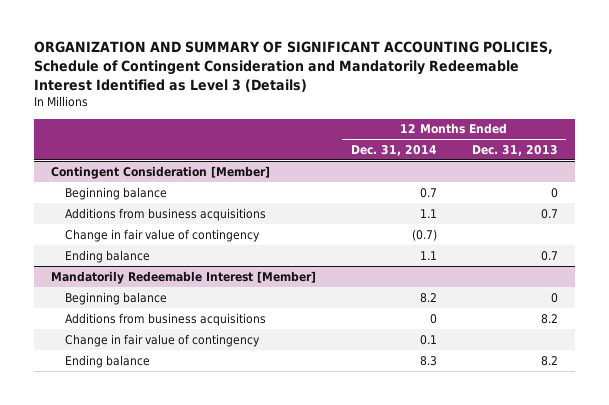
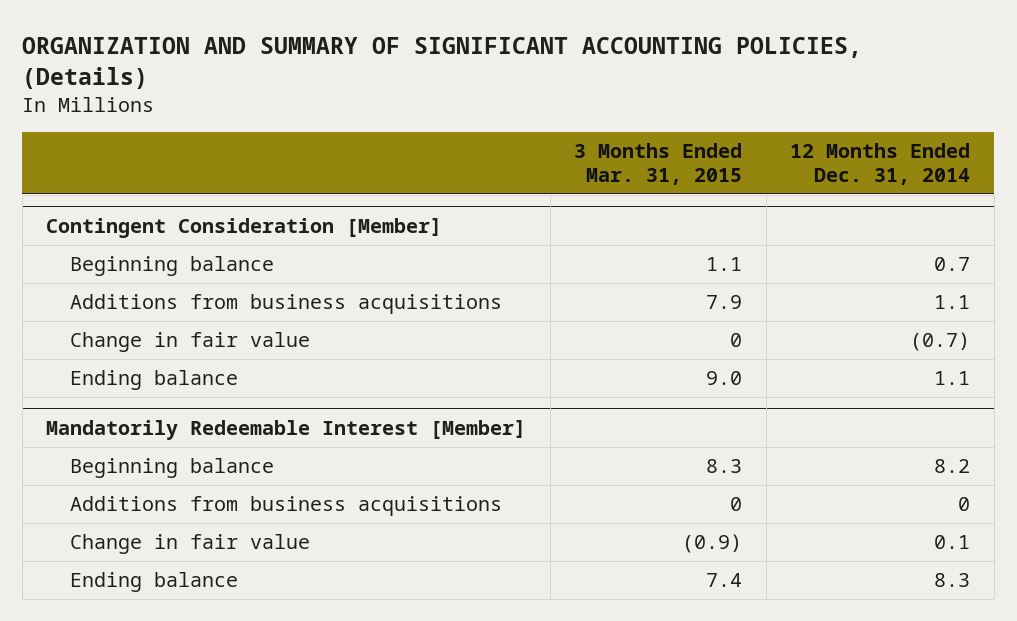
- ORGANIZATION AND SUMMARY OF SIGNIFICANT ACCOUNTING POLICIES, Schedule of Contingent Consideration and Mandatorily Redeemable Interest Identified as Level 3 (Details)
+ ORGANIZATION AND SUMMARY OF SIGNIFICANT ACCOUNTING POLICIES, (Details)
- | 12 Months Ended Dec. 31, 2014 | 12 Months Ended Dec. 31, 2013
+ | 3 Months Ended Mar. 31, 2015 | 12 Months Ended Dec. 31, 2014
@ Contingent Consideration [Member]
- Change in fair value of contingency | (0.7) |
+ Change in fair value | 0 | (0.7)
@ Mandatorily Redeemable Interest [Member]
- Change in fair value of contingency | 0.1 |
+ Change in fair value | (0.9) | 0.1

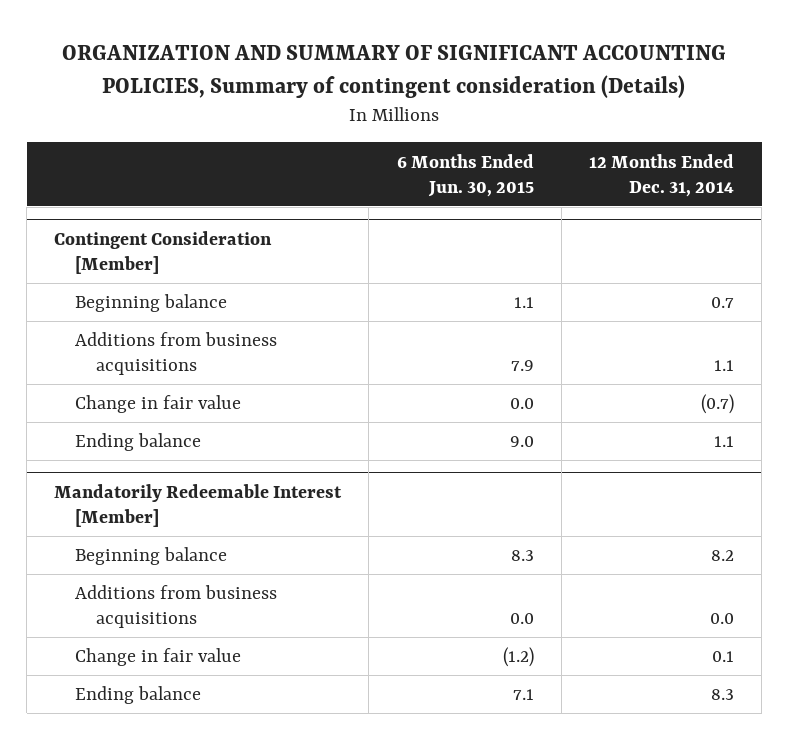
- ORGANIZATION AND SUMMARY OF SIGNIFICANT ACCOUNTING POLICIES, (Details)
+ ORGANIZATION AND SUMMARY OF SIGNIFICANT ACCOUNTING POLICIES, Summary of contingent consideration (Details)
- | 3 Months Ended Mar. 31, 2015 | 12 Months Ended Dec. 31, 2014
+ | 6 Months Ended Jun. 30, 2015 | 12 Months Ended Dec. 31, 2014
@ Mandatorily Redeemable Interest [Member]
- Additions from business acquisitions | 0 | 0
+ Additions from business acquisitions | 0.0 | 0.0

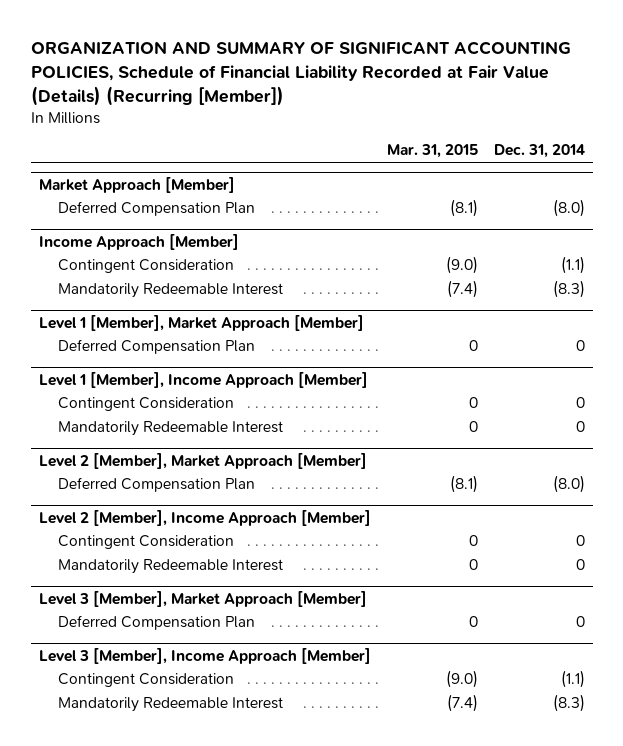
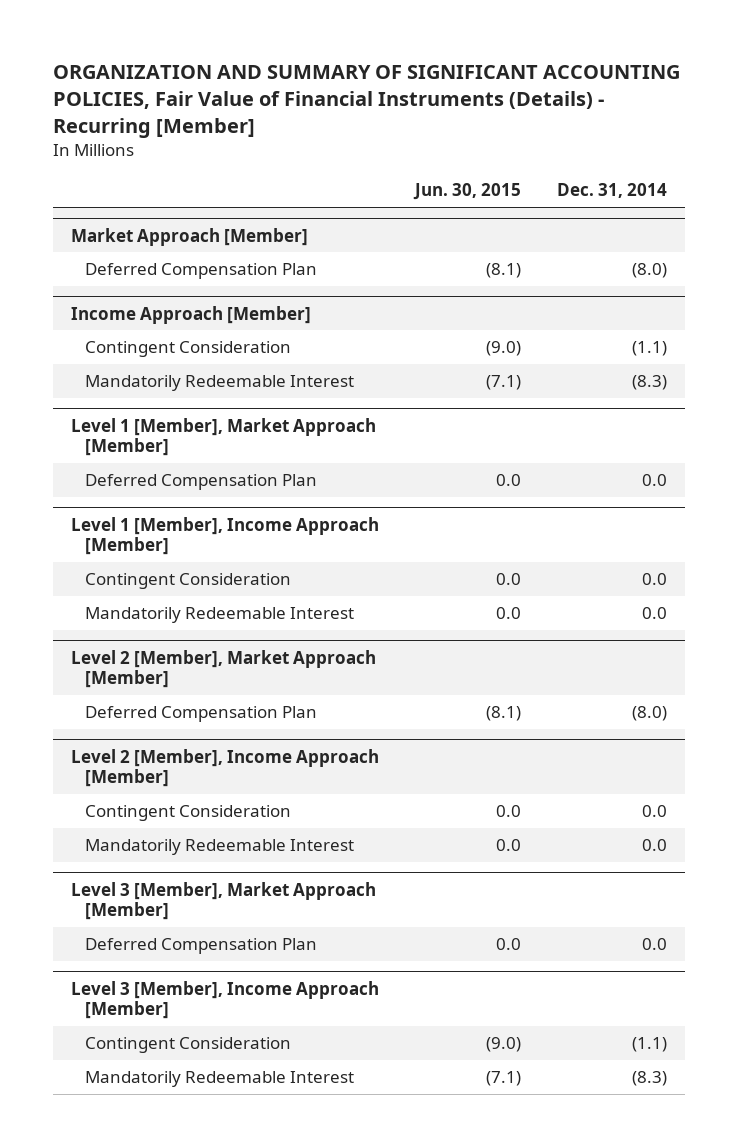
- ORGANIZATION AND SUMMARY OF SIGNIFICANT ACCOUNTING POLICIES, Schedule of Financial Liability Recorded at Fair Value (Details) (Recurring [Member])
+ ORGANIZATION AND SUMMARY OF SIGNIFICANT ACCOUNTING POLICIES, Fair Value of Financial Instruments (Details) - Recurring [Member]
- | Mar. 31, 2015 | Dec. 31, 2014
+ | Jun. 30, 2015 | Dec. 31, 2014
@ Level 1 [Member], Market Approach [Member]
- Deferred Compensation Plan | 0 | 0
+ Deferred Compensation Plan | 0.0 | 0.0
@ Level 1 [Member], Income Approach [Member]
- Contingent Consideration | 0 | 0
- Mandatorily Redeemable Interest | 0 | 0
+ Contingent Consideration | 0.0 | 0.0
+ Mandatorily Redeemable Interest | 0.0 | 0.0
@ Level 2 [Member], Income Approach [Member]
- Contingent Consideration | 0 | 0
- Mandatorily Redeemable Interest | 0 | 0
+ Contingent Consideration | 0.0 | 0.0
+ Mandatorily Redeemable Interest | 0.0 | 0.0
@ Level 3 [Member], Market Approach [Member]
- Deferred Compensation Plan | 0 | 0
+ Deferred Compensation Plan | 0.0 | 0.0

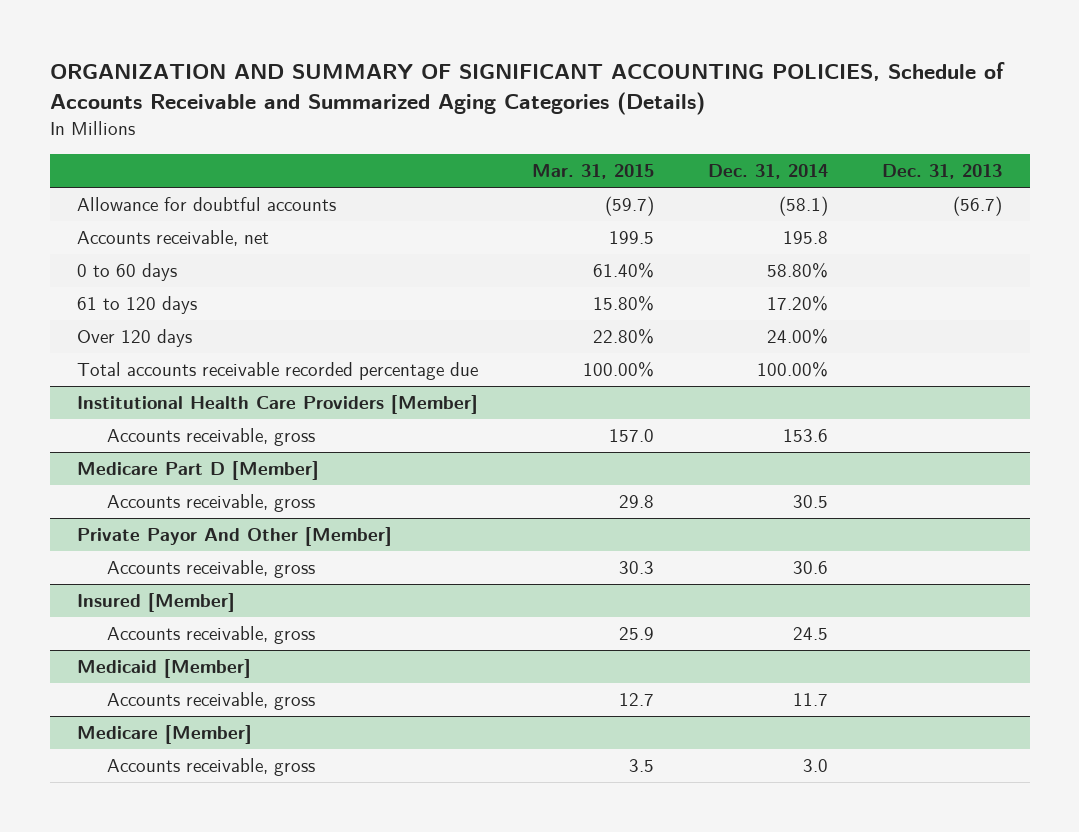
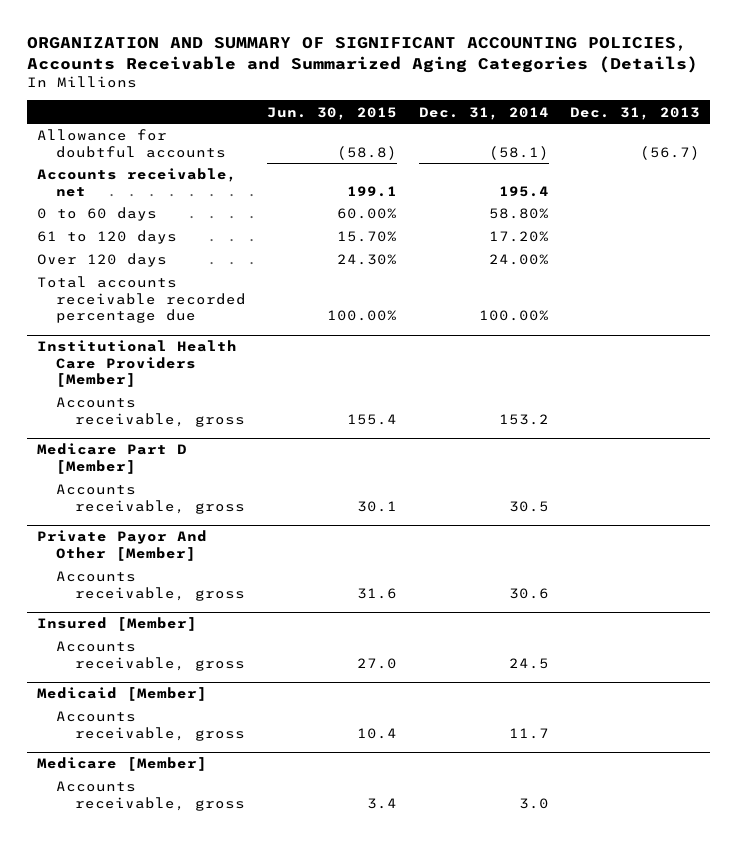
- ORGANIZATION AND SUMMARY OF SIGNIFICANT ACCOUNTING POLICIES, Schedule of Accounts Receivable and Summarized Aging Categories (Details)
+ ORGANIZATION AND SUMMARY OF SIGNIFICANT ACCOUNTING POLICIES, Accounts Receivable and Summarized Aging Categories (Details)
- | Mar. 31, 2015 | Dec. 31, 2014 | Dec. 31, 2013
+ | Jun. 30, 2015 | Dec. 31, 2014 | Dec. 31, 2013
- Accounts receivable, net | 199.5 | 195.8 |
+ Accounts receivable, net | 199.1 | 195.4 |
@ Institutional Health Care Providers [Member]
- Accounts receivable, gross | 157.0 | 153.6 |
+ Accounts receivable, gross | 155.4 | 153.2 |

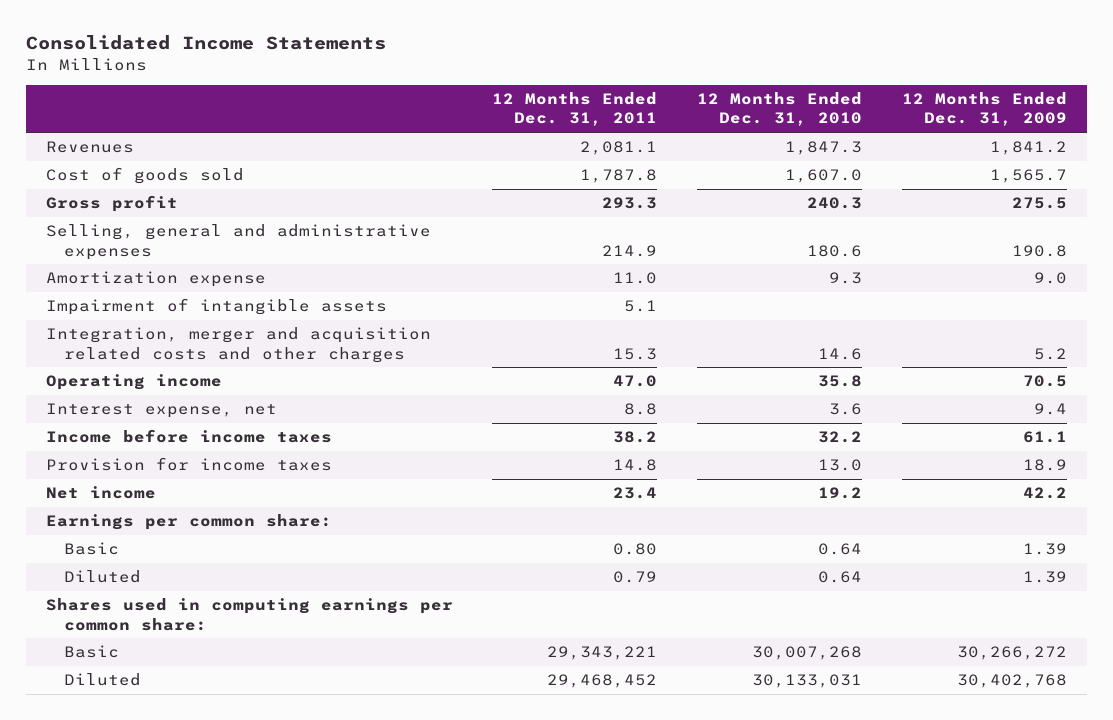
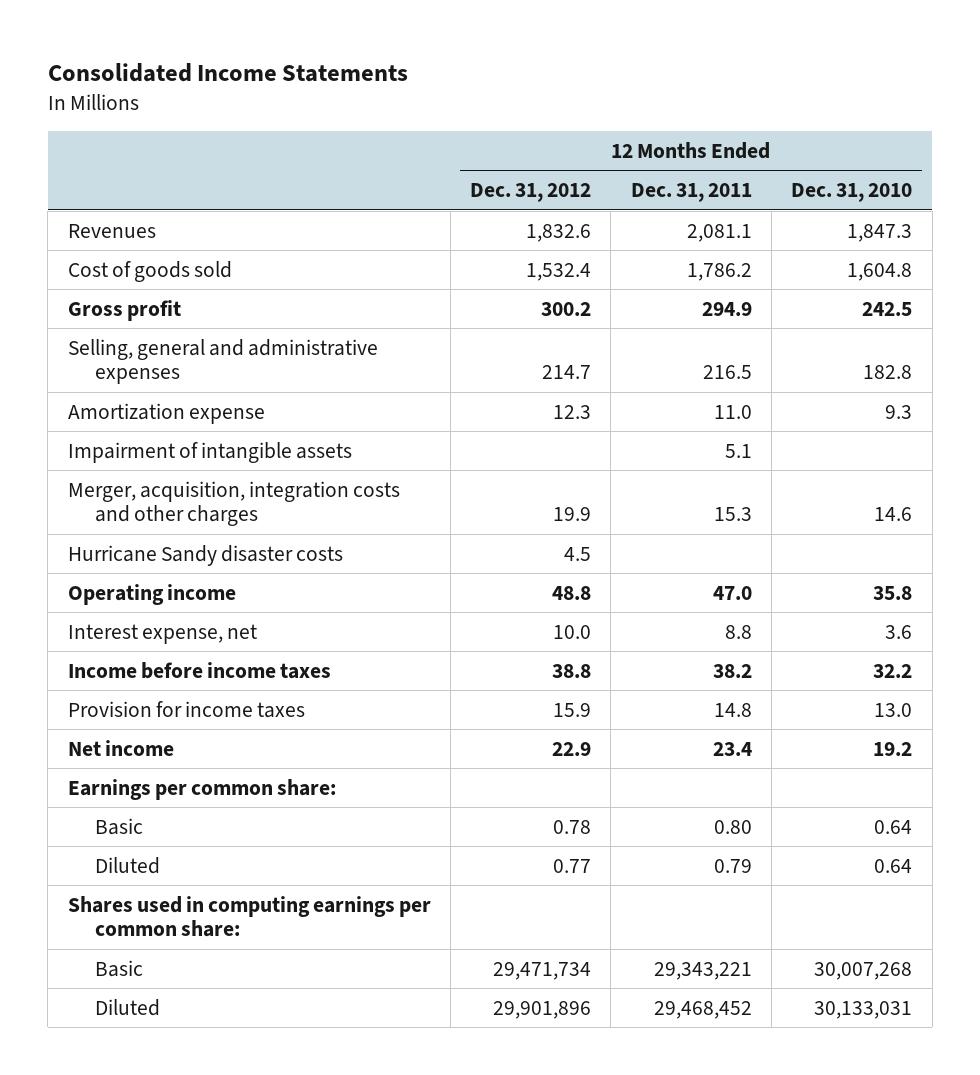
- | 12 Months Ended Dec. 31, 2011 | 12 Months Ended Dec. 31, 2010 | 12 Months Ended Dec. 31, 2009
+ | 12 Months Ended Dec. 31, 2012 | 12 Months Ended Dec. 31, 2011 | 12 Months Ended Dec. 31, 2010
- Cost of goods sold | 1,787.8 | 1,607.0 | 1,565.7
- Gross profit | 293.3 | 240.3 | 275.5
- Selling, general and administrative expenses | 214.9 | 180.6 | 190.8
+ Cost of goods sold | 1,532.4 | 1,786.2 | 1,604.8
+ Gross profit | 300.2 | 294.9 | 242.5
+ Selling, general and administrative expenses | 214.7 | 216.5 | 182.8
- Integration, merger and acquisition related costs and other charges | 15.3 | 14.6 | 5.2
+ Merger, acquisition, integration costs and other charges | 19.9 | 15.3 | 14.6
+ Hurricane Sandy disaster costs | 4.5 | |

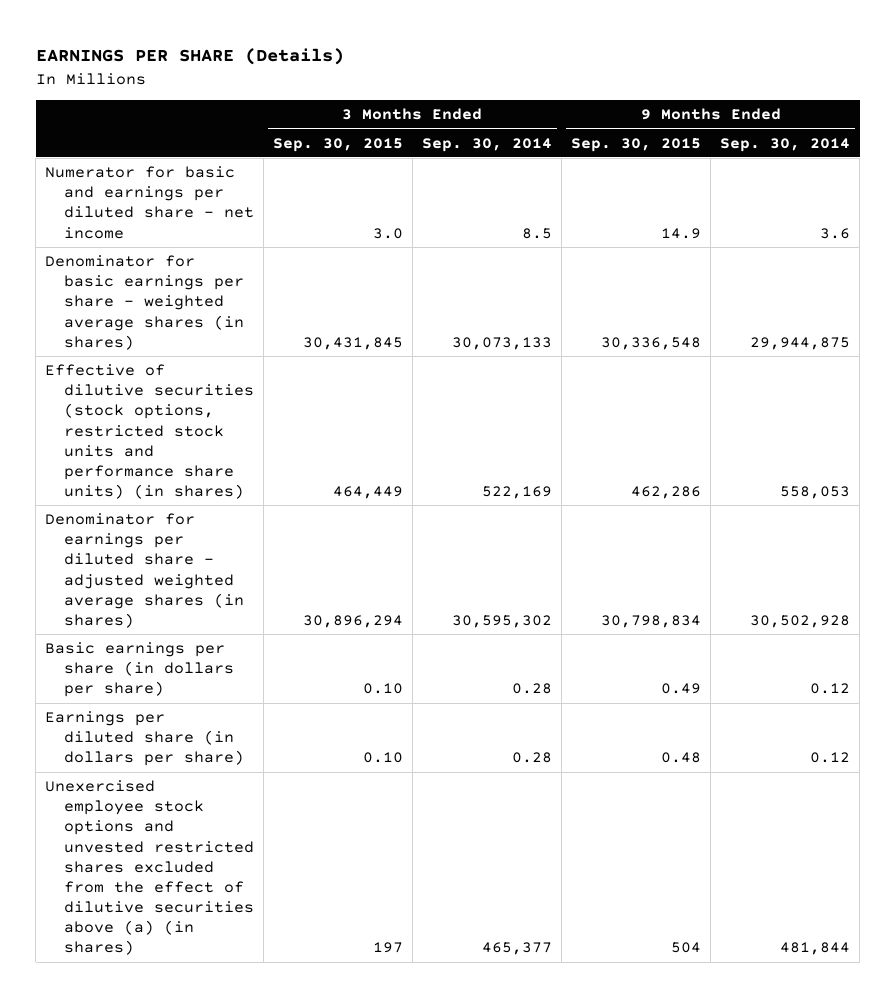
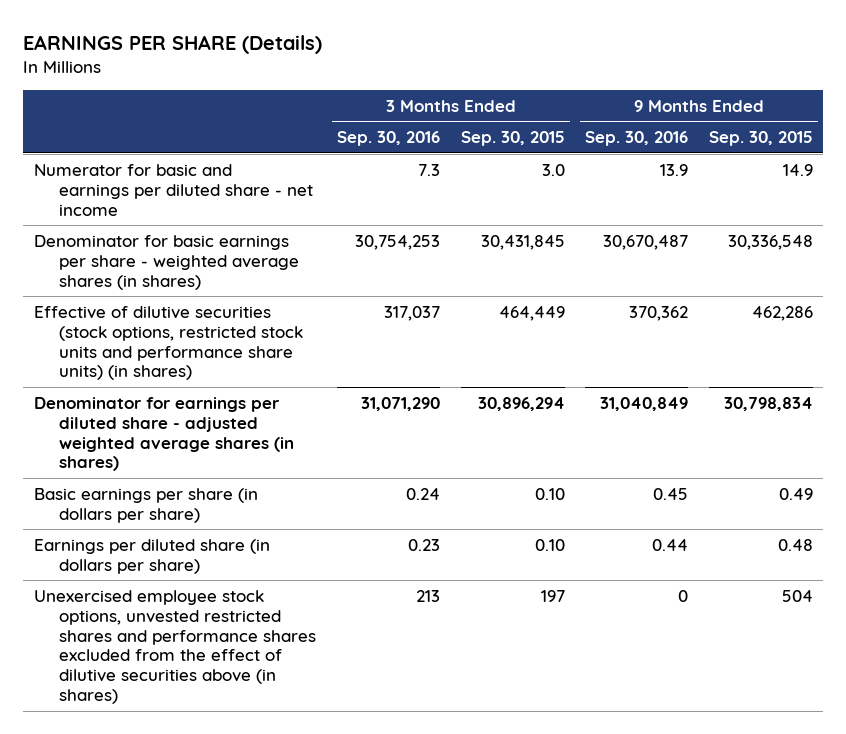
- | 3 Months Ended Sep. 30, 2015 | 3 Months Ended Sep. 30, 2014 | 9 Months Ended Sep. 30, 2015 | 9 Months Ended Sep. 30, 2014
+ | 3 Months Ended Sep. 30, 2016 | 3 Months Ended Sep. 30, 2015 | 9 Months Ended Sep. 30, 2016 | 9 Months Ended Sep. 30, 2015
- Unexercised employee stock options and unvested restricted shares excluded from the effect of dilutive securities above (a) (in shares) | 197 | 465,377 | 504 | 481,844
+ Unexercised employee stock options, unvested restricted shares and performance shares excluded from the effect of dilutive securities above (in shares) | 213 | 197 | 0 | 504

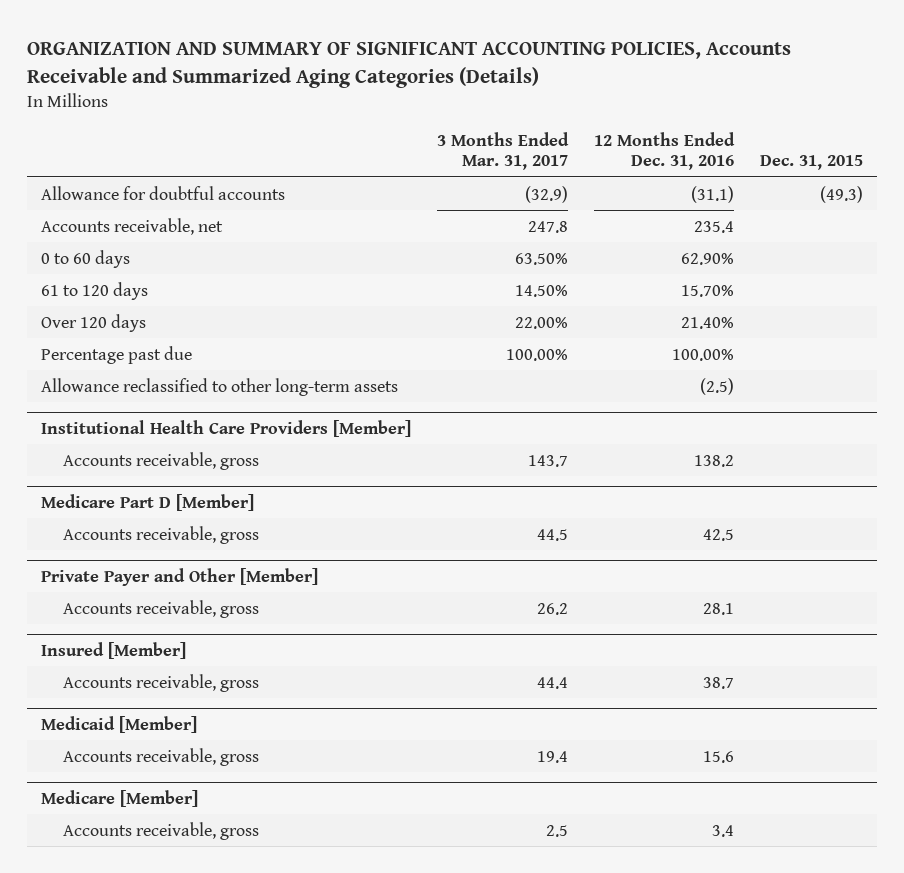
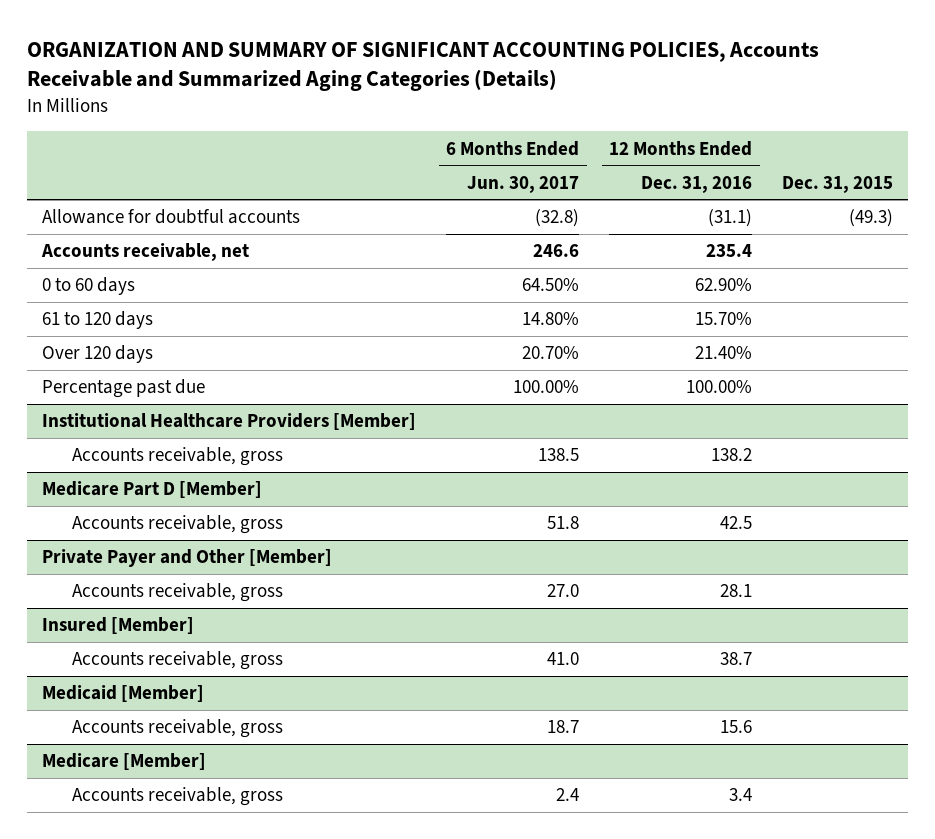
- | 3 Months Ended Mar. 31, 2017 | 12 Months Ended Dec. 31, 2016 | Dec. 31, 2015
+ | 6 Months Ended Jun. 30, 2017 | 12 Months Ended Dec. 31, 2016 | Dec. 31, 2015
- Allowance reclassified to other long-term assets | | (2.5) |
- Institutional Health Care Providers [Member]
+ Institutional Healthcare Providers [Member]

